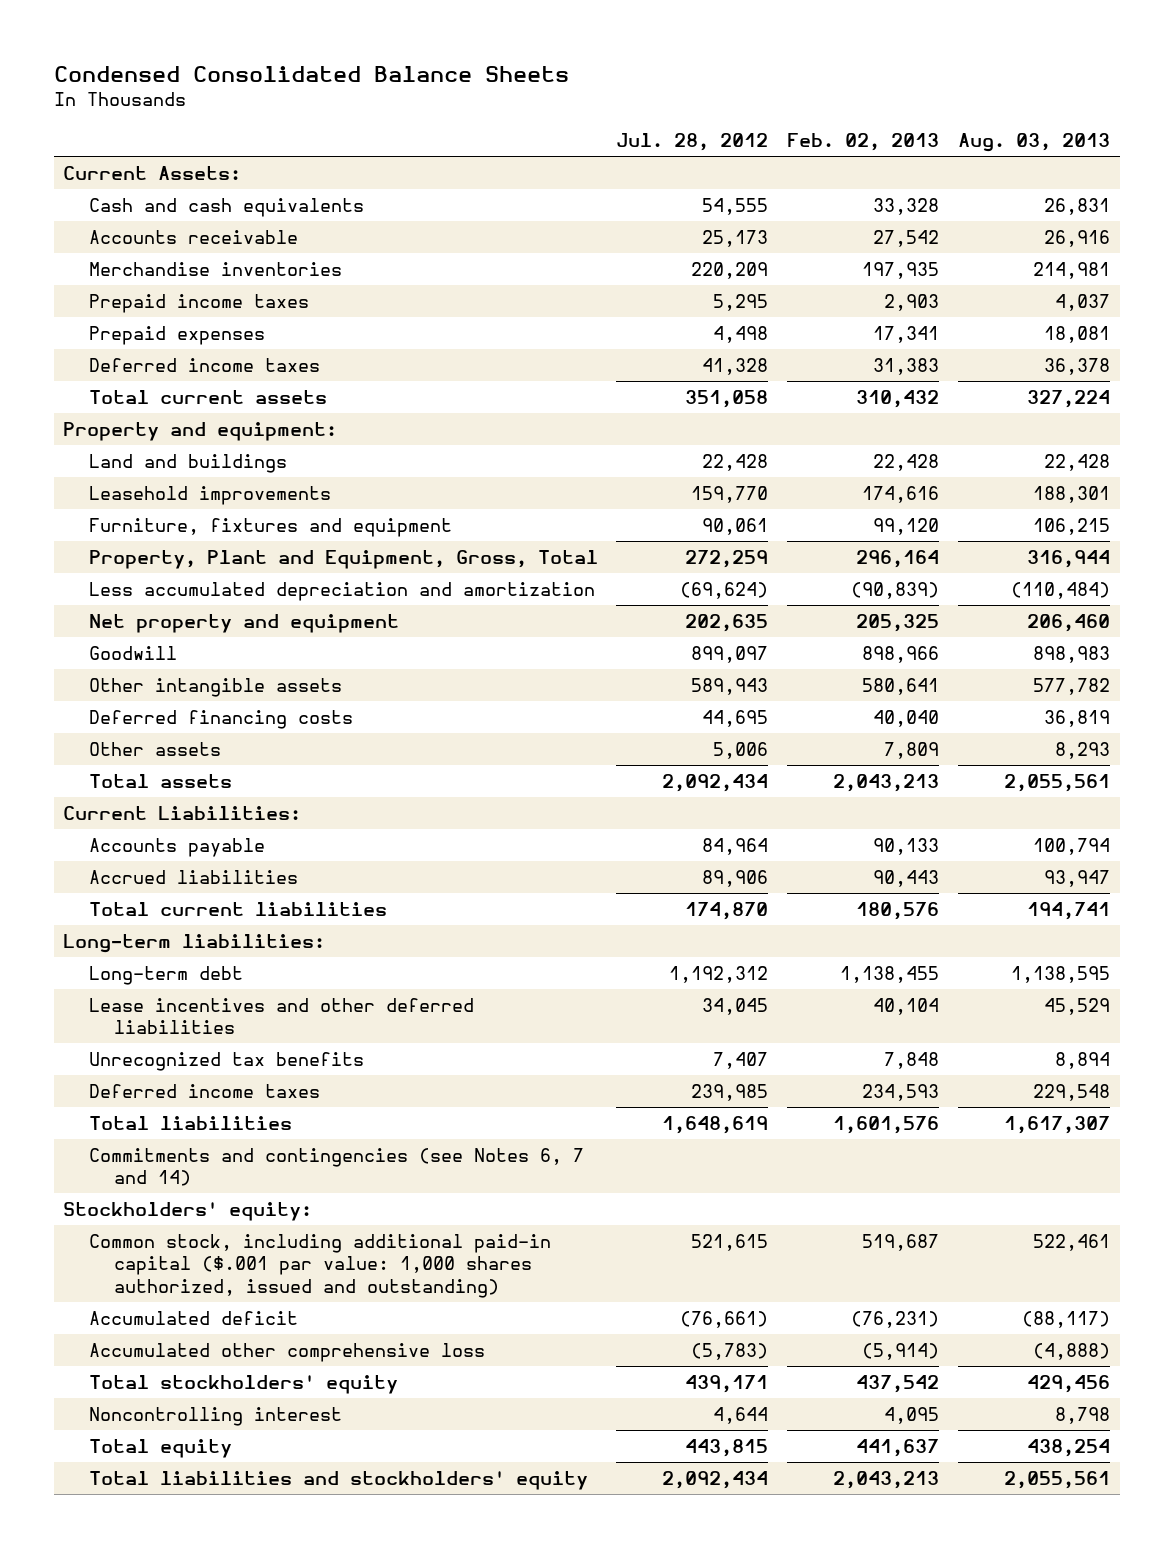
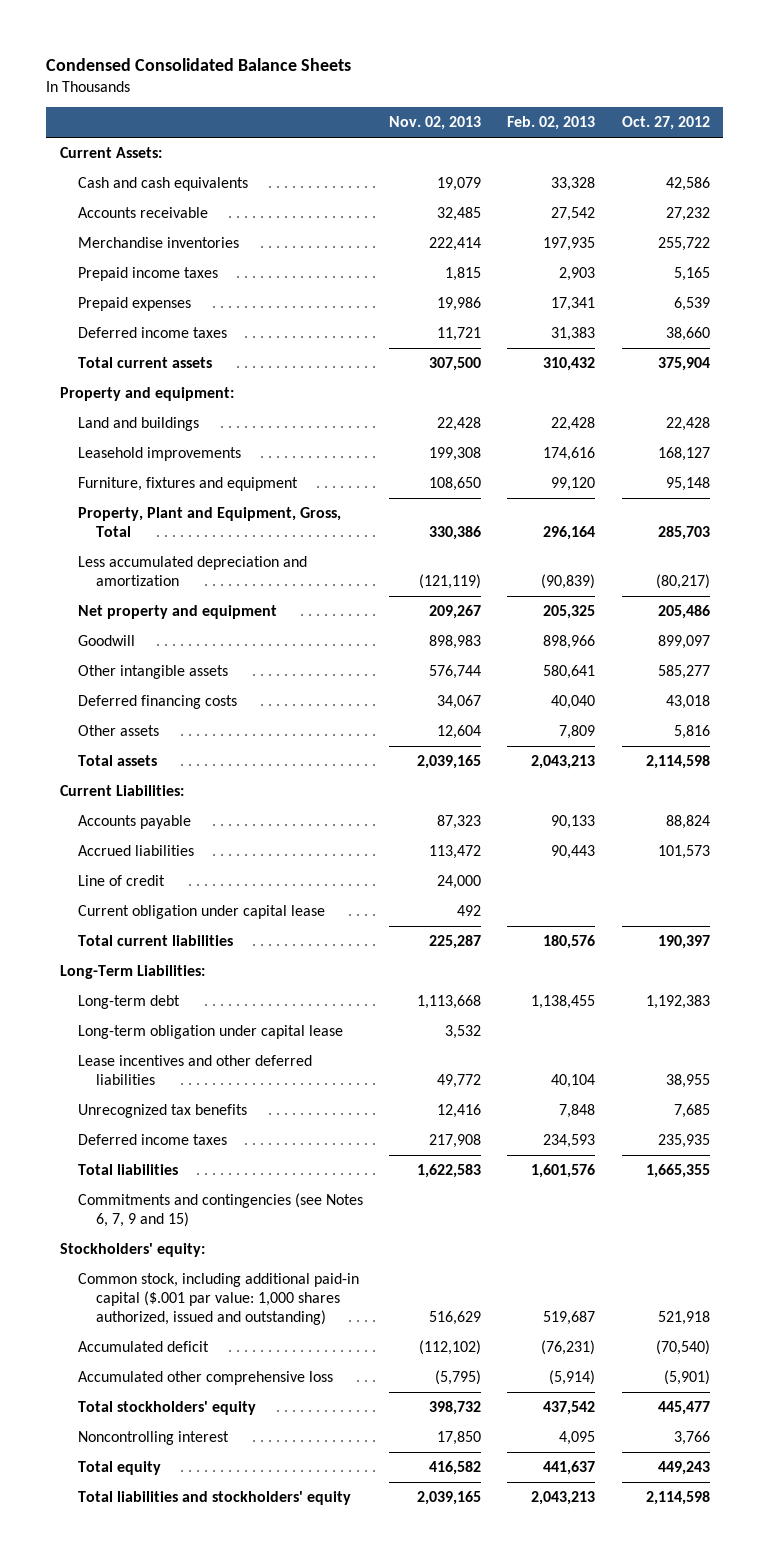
- | Jul. 28, 2012 | Feb. 02, 2013 | Aug. 03, 2013
+ | Nov. 02, 2013 | Feb. 02, 2013 | Oct. 27, 2012
+ Line of credit | 24,000 | |
+ Current obligation under capital lease | 492 | |
- Long-term liabilities:
+ Long-Term Liabilities:
+ Long-term obligation under capital lease | 3,532 | |
- Commitments and contingencies (see Notes 6, 7 and 14)
+ Commitments and contingencies (see Notes 6, 7, 9 and 15)

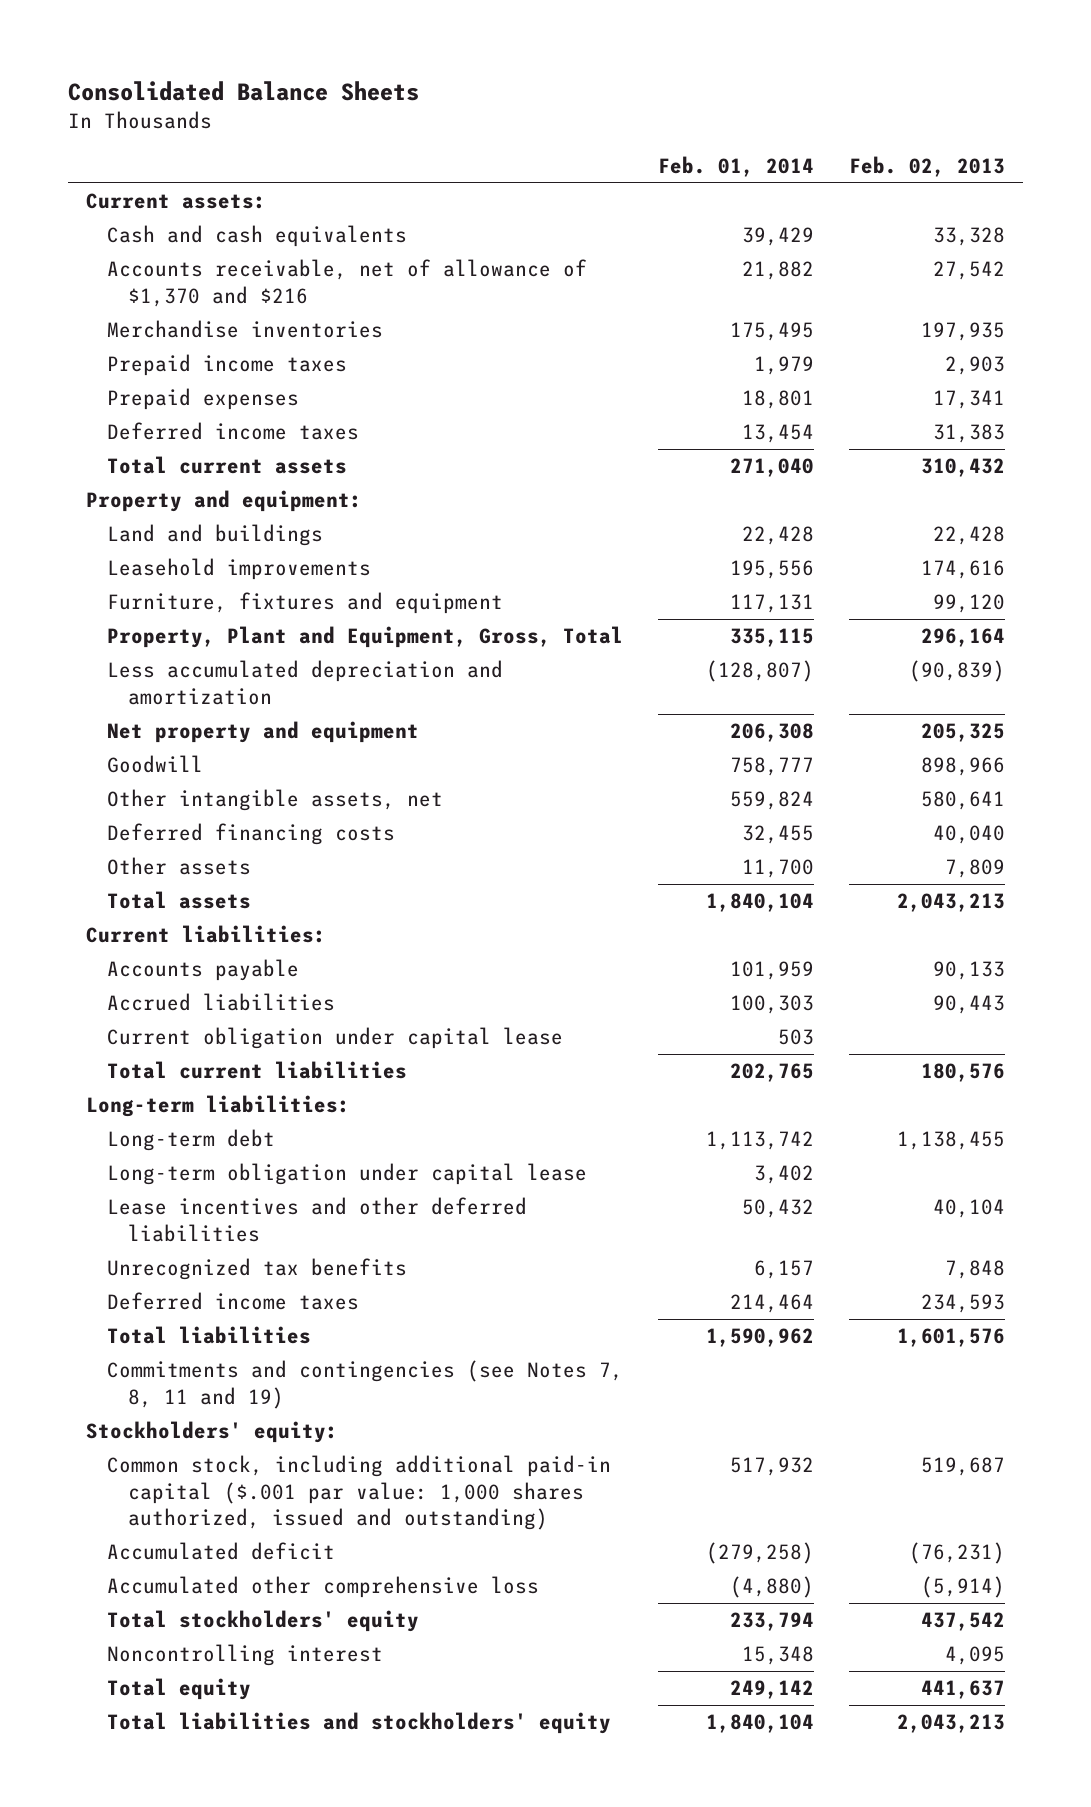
- Condensed Consolidated Balance Sheets
+ Consolidated Balance Sheets
- | Nov. 02, 2013 | Feb. 02, 2013 | Oct. 27, 2012
+ | Feb. 01, 2014 | Feb. 02, 2013
- Current Assets:
+ Current assets:
- Accounts receivable | 32,485 | 27,542 | 27,232
+ Accounts receivable, net of allowance of $1,370 and $216 | 21,882 | 27,542
- Other intangible assets | 576,744 | 580,641 | 585,277
+ Other intangible assets, net | 559,824 | 580,641
- Current Liabilities:
+ Current liabilities:
- Line of credit | 24,000 | |
- Long-Term Liabilities:
+ Long-term liabilities:
- Commitments and contingencies (see Notes 6, 7, 9 and 15)
+ Commitments and contingencies (see Notes 7, 8, 11 and 19)

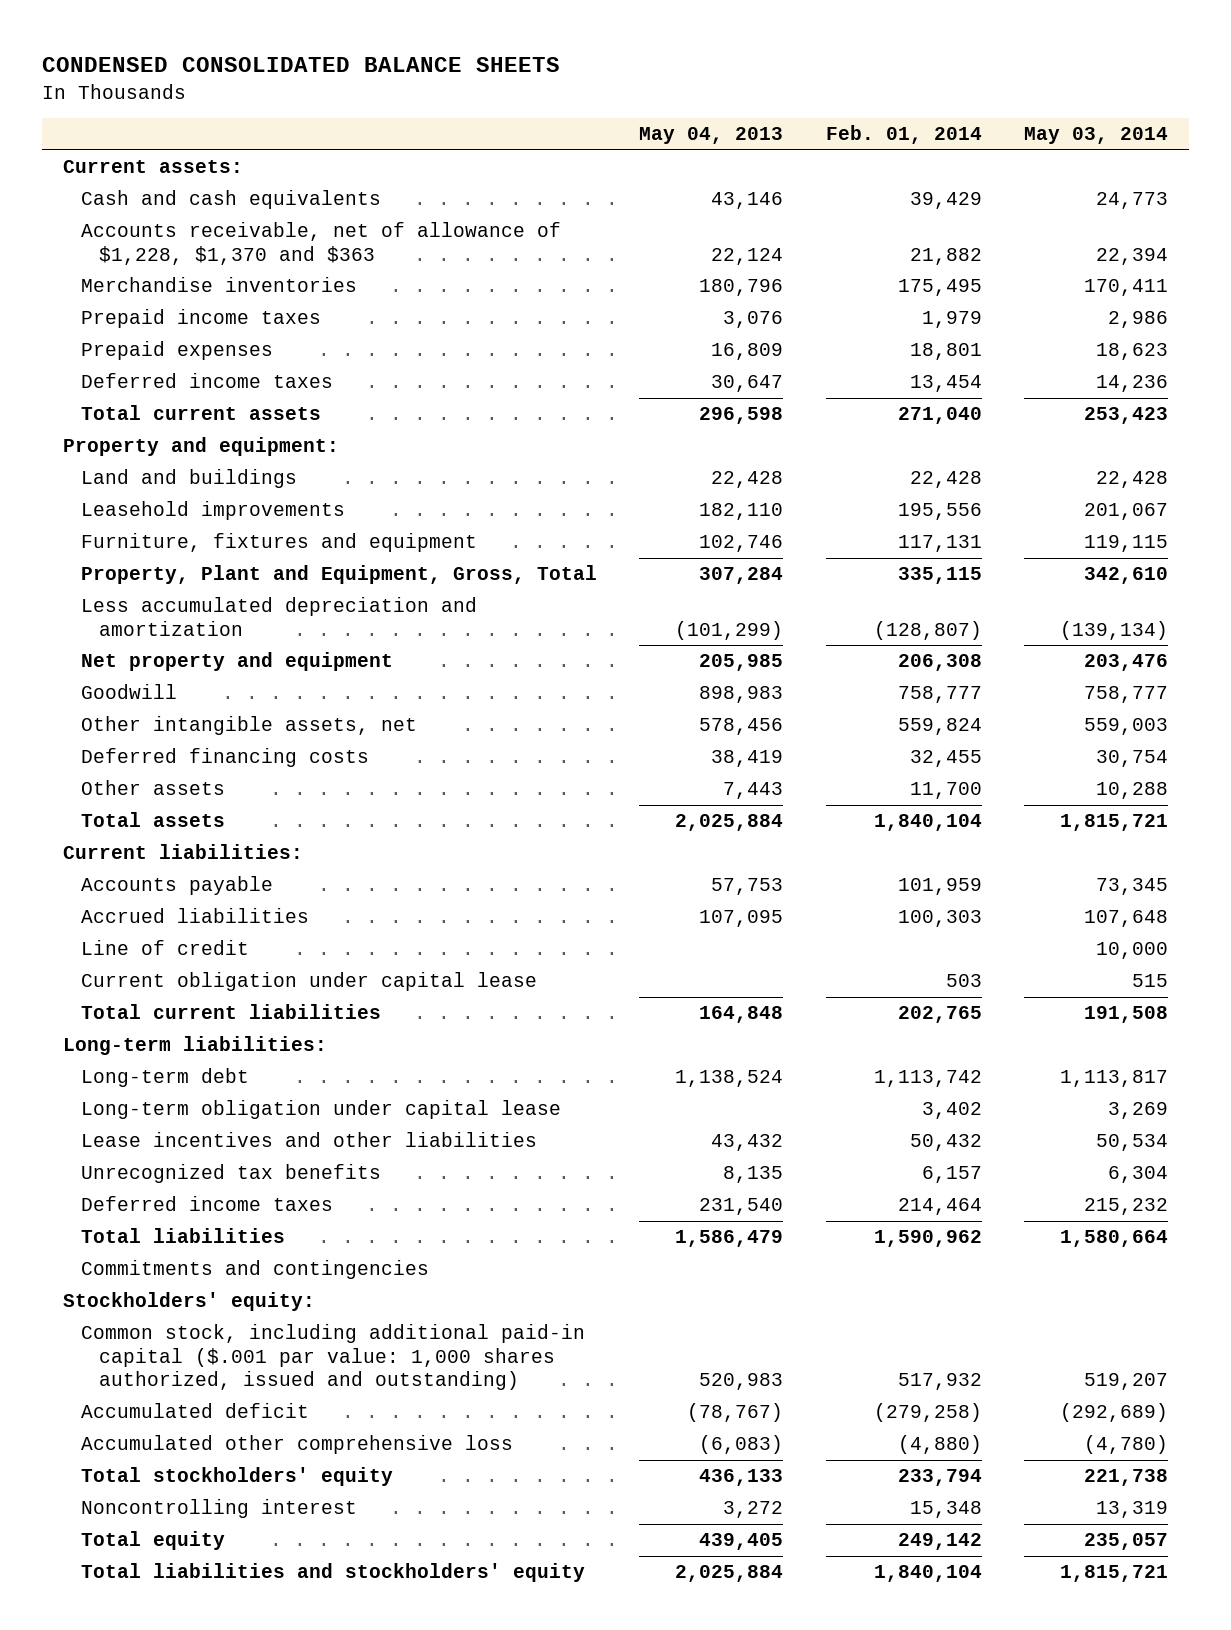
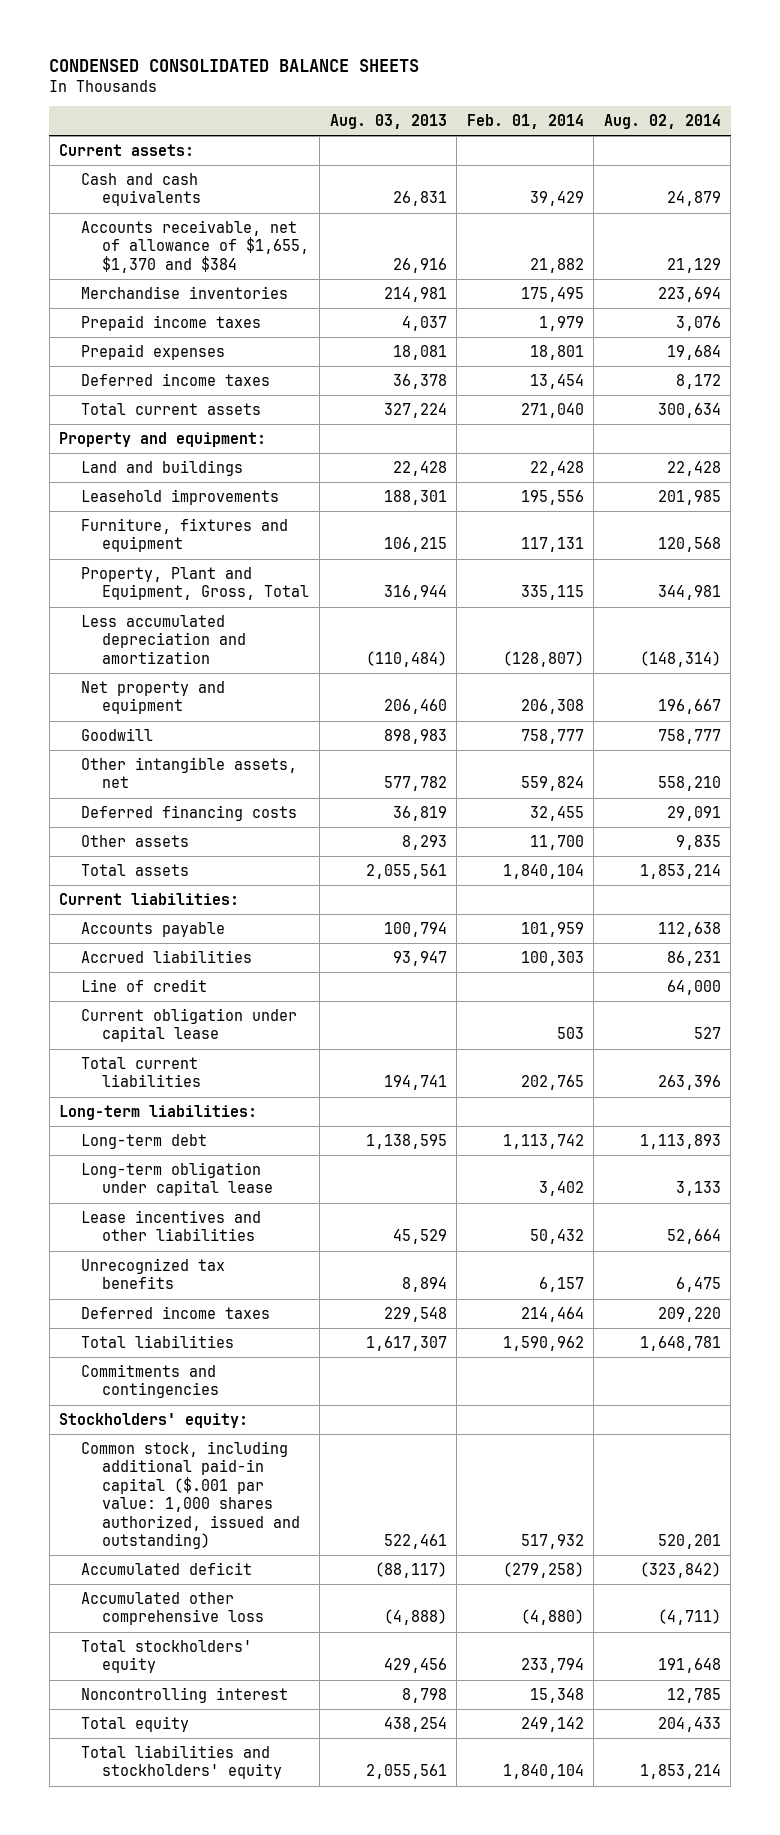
- | May 04, 2013 | Feb. 01, 2014 | May 03, 2014
+ | Aug. 03, 2013 | Feb. 01, 2014 | Aug. 02, 2014
- Accounts receivable, net of allowance of $1,228, $1,370 and $363 | 22,124 | 21,882 | 22,394
+ Accounts receivable, net of allowance of $1,655, $1,370 and $384 | 26,916 | 21,882 | 21,129

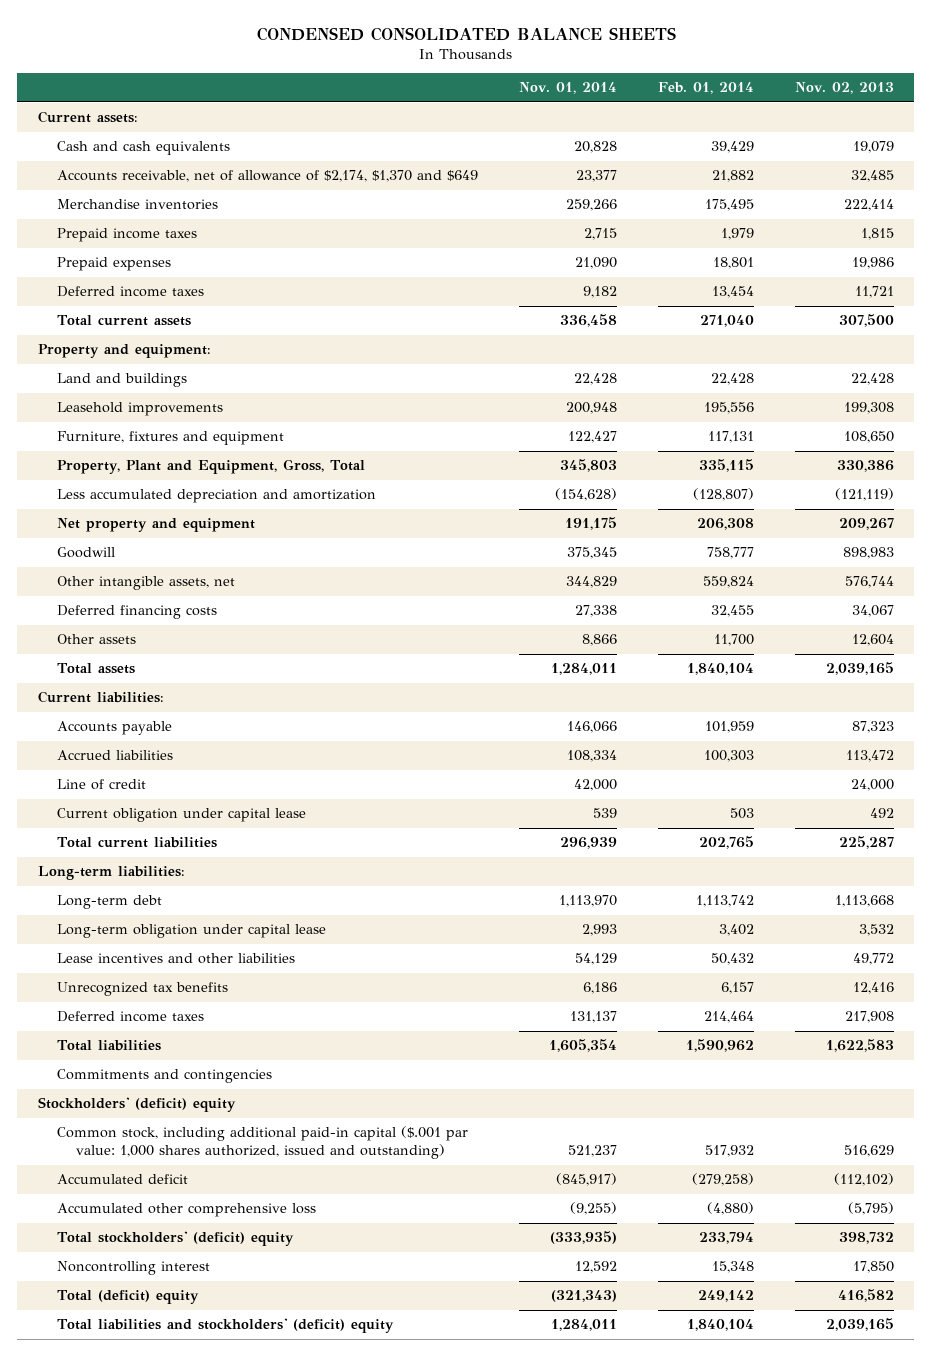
- | Aug. 03, 2013 | Feb. 01, 2014 | Aug. 02, 2014
+ | Nov. 01, 2014 | Feb. 01, 2014 | Nov. 02, 2013
- Accounts receivable, net of allowance of $1,655, $1,370 and $384 | 26,916 | 21,882 | 21,129
+ Accounts receivable, net of allowance of $2,174, $1,370 and $649 | 23,377 | 21,882 | 32,485
- Stockholders' equity:
+ Stockholders' (deficit) equity
- Total stockholders' equity | 429,456 | 233,794 | 191,648
+ Total stockholders' (deficit) equity | (333,935) | 233,794 | 398,732
- Total equity | 438,254 | 249,142 | 204,433
- Total liabilities and stockholders' equity | 2,055,561 | 1,840,104 | 1,853,214
+ Total (deficit) equity | (321,343) | 249,142 | 416,582
+ Total liabilities and stockholders' (deficit) equity | 1,284,011 | 1,840,104 | 2,039,165

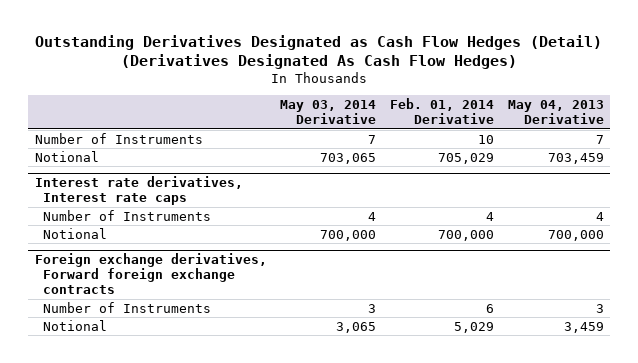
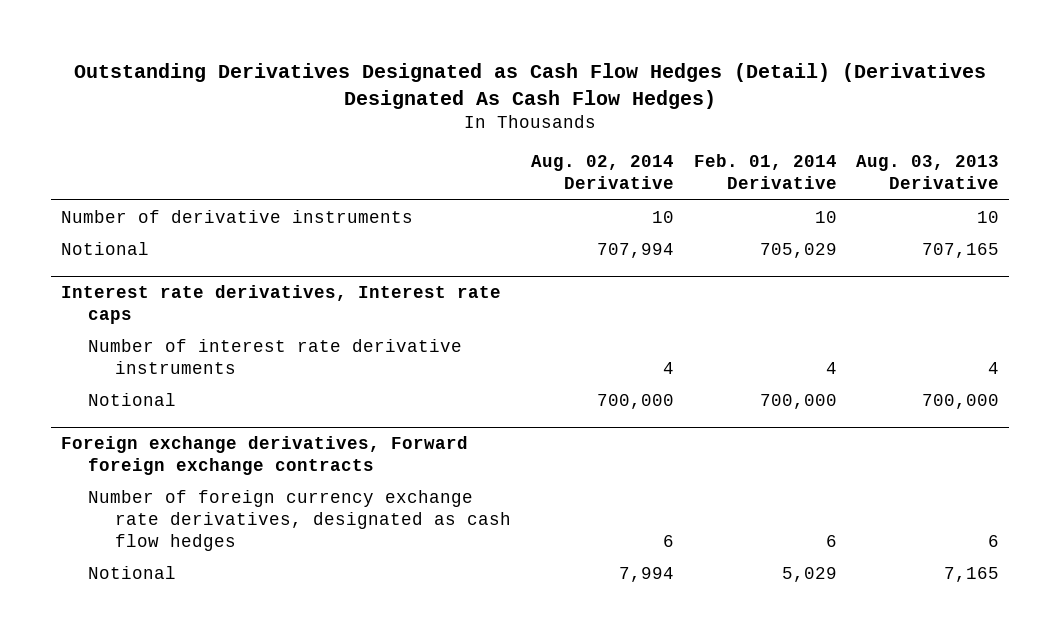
- | May 03, 2014 Derivative | Feb. 01, 2014 Derivative | May 04, 2013 Derivative
+ | Aug. 02, 2014 Derivative | Feb. 01, 2014 Derivative | Aug. 03, 2013 Derivative
- Number of Instruments | 7 | 10 | 7
+ Number of derivative instruments | 10 | 10 | 10
@ Interest rate derivatives, Interest rate caps
- Number of Instruments | 4 | 4 | 4
+ Number of interest rate derivative instruments | 4 | 4 | 4
@ Foreign exchange derivatives, Forward foreign exchange contracts
- Number of Instruments | 3 | 6 | 3
+ Number of foreign currency exchange rate derivatives, designated as cash flow hedges | 6 | 6 | 6

